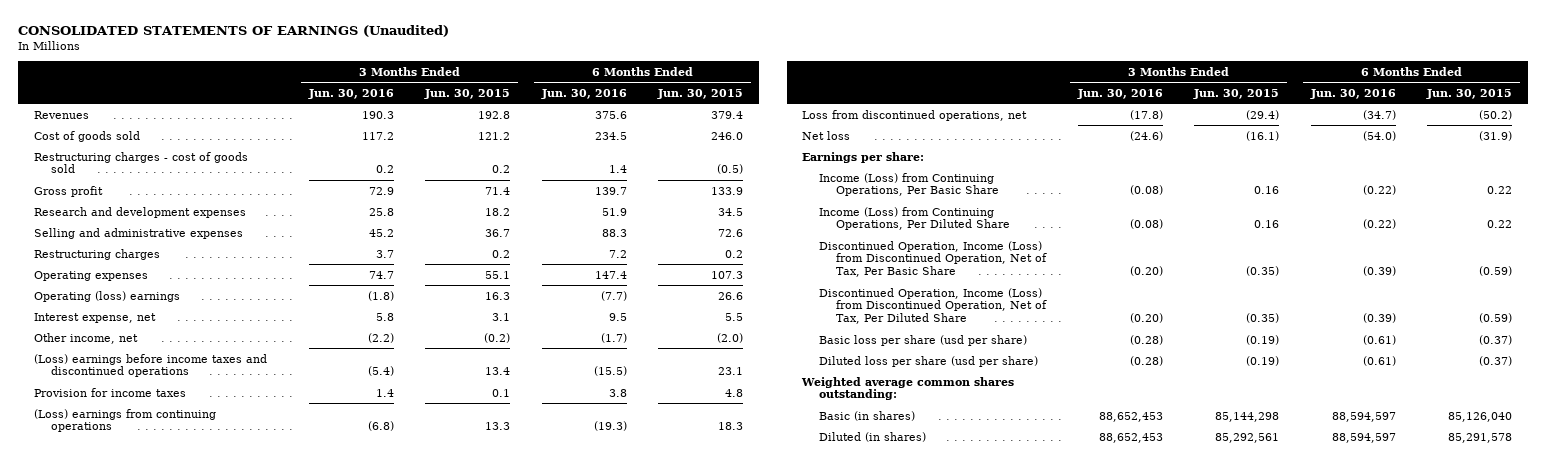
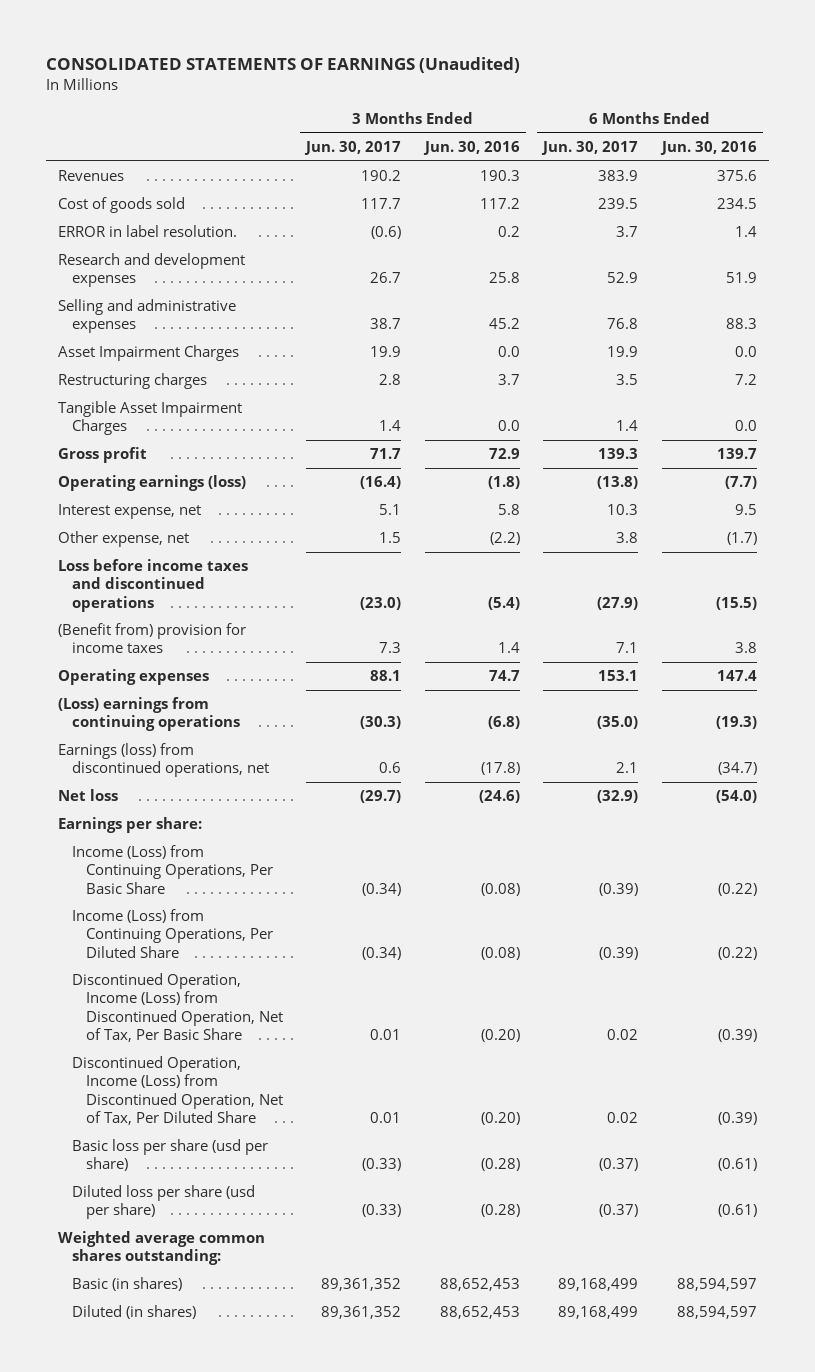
- | 3 Months Ended Jun. 30, 2016 | 3 Months Ended Jun. 30, 2015 | 6 Months Ended Jun. 30, 2016 | 6 Months Ended Jun. 30, 2015
+ | 3 Months Ended Jun. 30, 2017 | 3 Months Ended Jun. 30, 2016 | 6 Months Ended Jun. 30, 2017 | 6 Months Ended Jun. 30, 2016
- Restructuring charges - cost of goods sold | 0.2 | 0.2 | 1.4 | (0.5)
+ ERROR in label resolution. | (0.6) | 0.2 | 3.7 | 1.4
+ Asset Impairment Charges | 19.9 | 0.0 | 19.9 | 0.0
- Operating (loss) earnings | (1.8) | 16.3 | (7.7) | 26.6
+ Tangible Asset Impairment Charges | 1.4 | 0.0 | 1.4 | 0.0
moved down: Gross profit | 71.7 | 72.9 | 139.3 | 139.7
+ Operating earnings (loss) | (16.4) | (1.8) | (13.8) | (7.7)
- Other income, net | (2.2) | (0.2) | (1.7) | (2.0)
- (Loss) earnings before income taxes and discontinued operations | (5.4) | 13.4 | (15.5) | 23.1
- Provision for income taxes | 1.4 | 0.1 | 3.8 | 4.8
+ Other expense, net | 1.5 | (2.2) | 3.8 | (1.7)
+ Loss before income taxes and discontinued operations | (23.0) | (5.4) | (27.9) | (15.5)
+ (Benefit from) provision for income taxes | 7.3 | 1.4 | 7.1 | 3.8
moved down: Operating expenses | 88.1 | 74.7 | 153.1 | 147.4
- Loss from discontinued operations, net | (17.8) | (29.4) | (34.7) | (50.2)
+ Earnings (loss) from discontinued operations, net | 0.6 | (17.8) | 2.1 | (34.7)

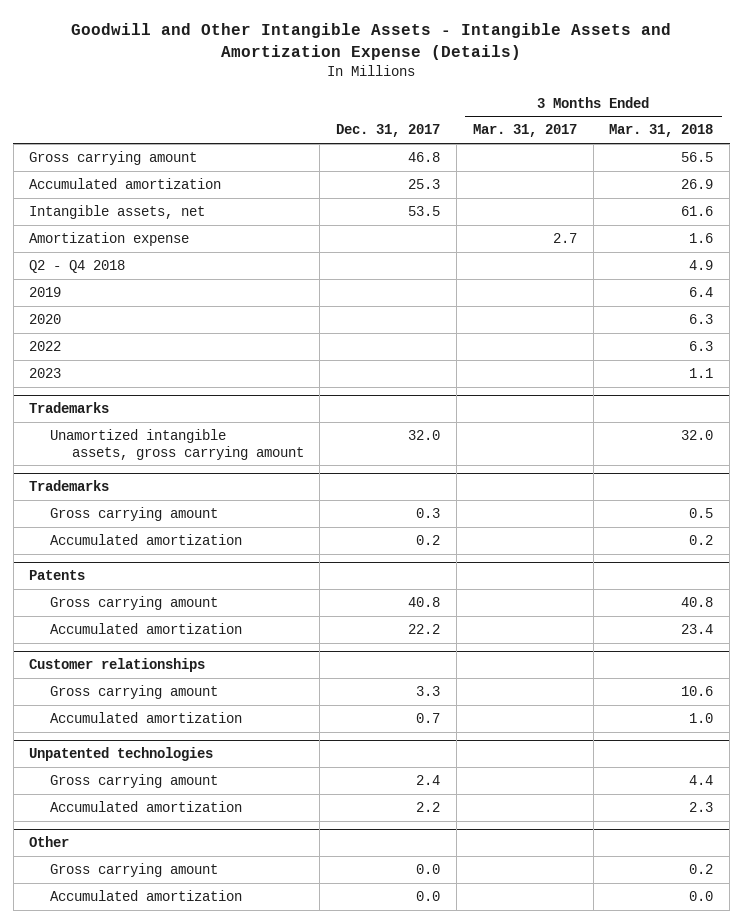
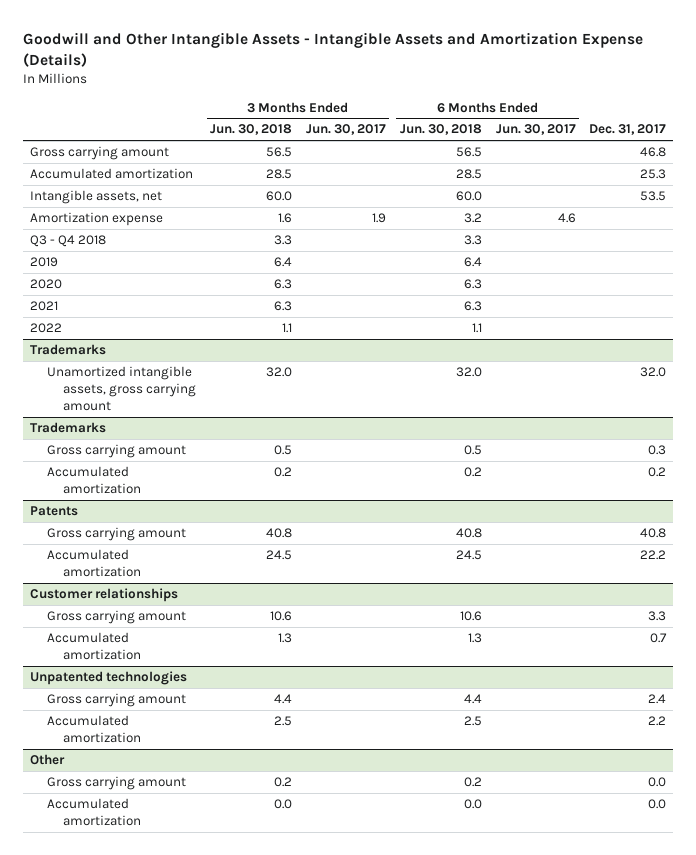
- | Dec. 31, 2017 | 3 Months Ended Mar. 31, 2017 | 3 Months Ended Mar. 31, 2018
+ | 3 Months Ended Jun. 30, 2018 | 3 Months Ended Jun. 30, 2017 | 6 Months Ended Jun. 30, 2018 | 6 Months Ended Jun. 30, 2017 | Dec. 31, 2017
- Q2 - Q4 2018 | | | 4.9
+ Q3 - Q4 2018 | 3.3 | | 3.3 | |
+ 2021 | 6.3 | | 6.3 | |
- 2023 | | | 1.1

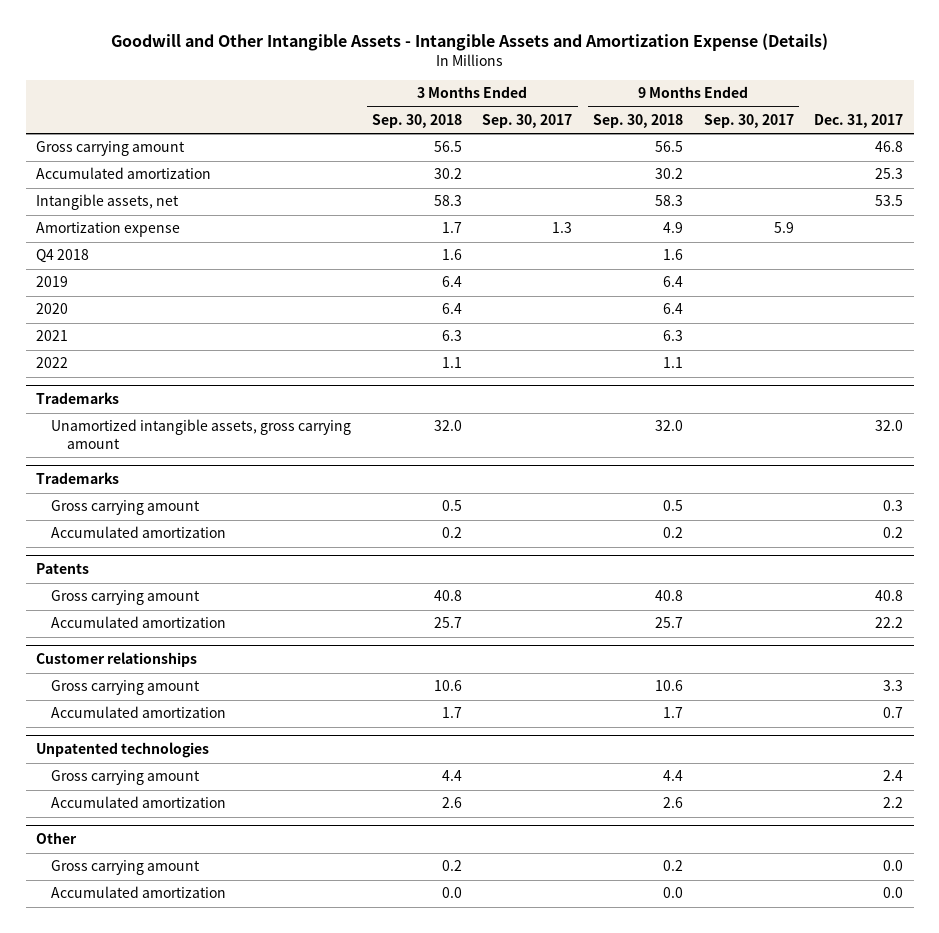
- | 3 Months Ended Jun. 30, 2018 | 3 Months Ended Jun. 30, 2017 | 6 Months Ended Jun. 30, 2018 | 6 Months Ended Jun. 30, 2017 | Dec. 31, 2017
+ | 3 Months Ended Sep. 30, 2018 | 3 Months Ended Sep. 30, 2017 | 9 Months Ended Sep. 30, 2018 | 9 Months Ended Sep. 30, 2017 | Dec. 31, 2017
- Q3 - Q4 2018 | 3.3 | | 3.3 | |
+ Q4 2018 | 1.6 | | 1.6 | |

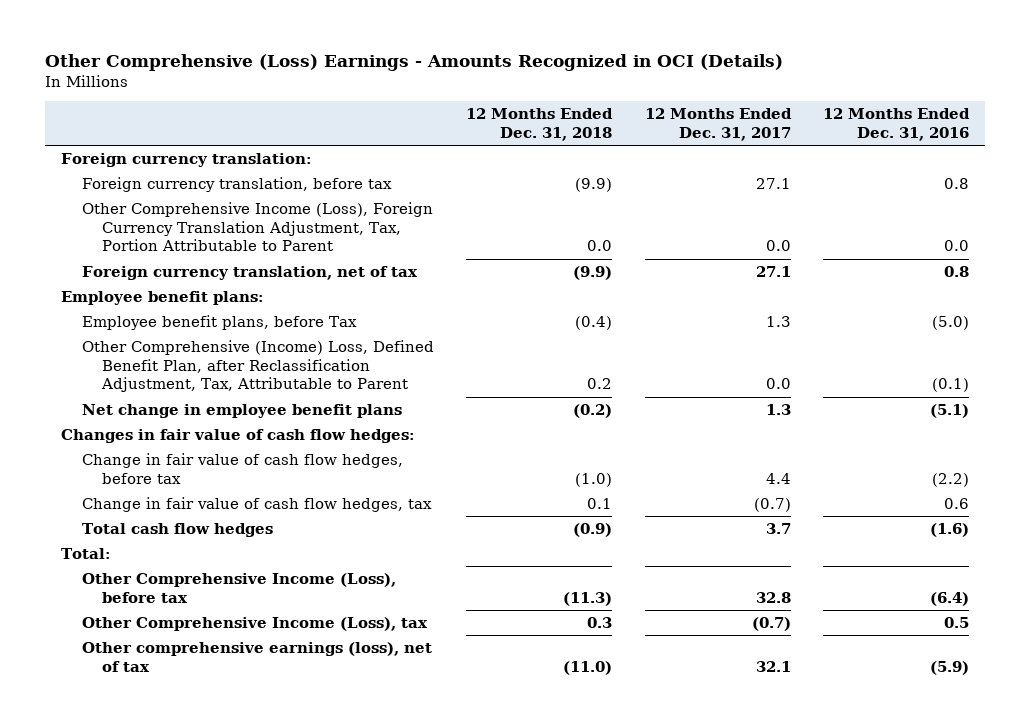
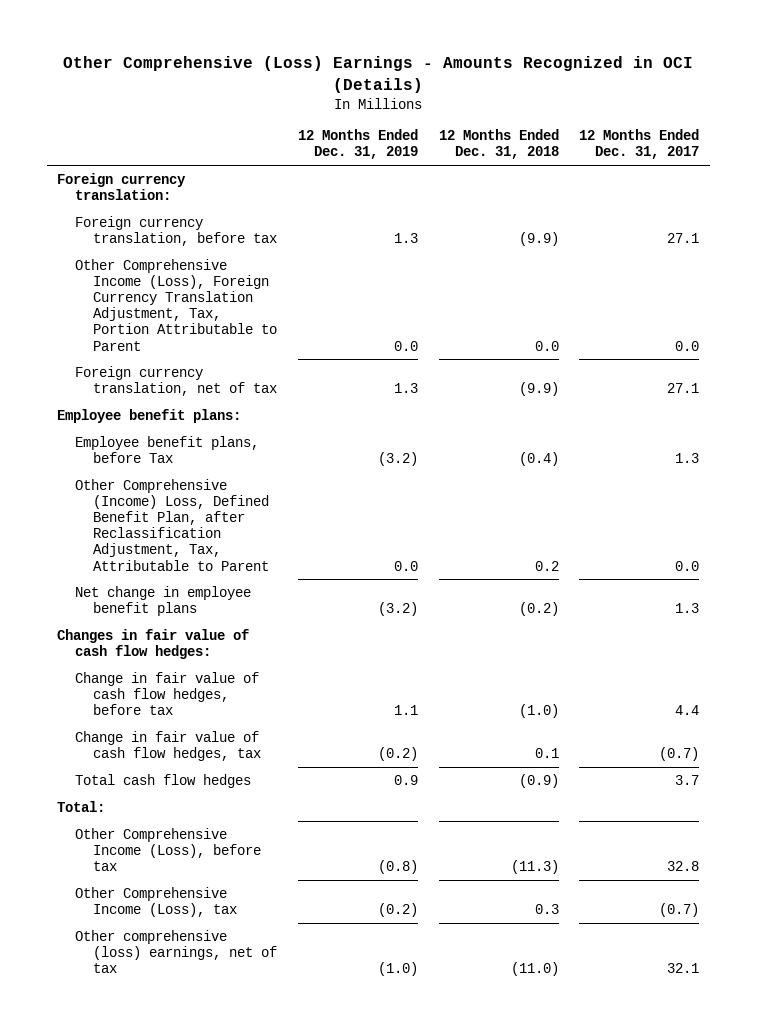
- | 12 Months Ended Dec. 31, 2018 | 12 Months Ended Dec. 31, 2017 | 12 Months Ended Dec. 31, 2016
+ | 12 Months Ended Dec. 31, 2019 | 12 Months Ended Dec. 31, 2018 | 12 Months Ended Dec. 31, 2017
- Other comprehensive earnings (loss), net of tax | (11.0) | 32.1 | (5.9)
+ Other comprehensive (loss) earnings, net of tax | (1.0) | (11.0) | 32.1

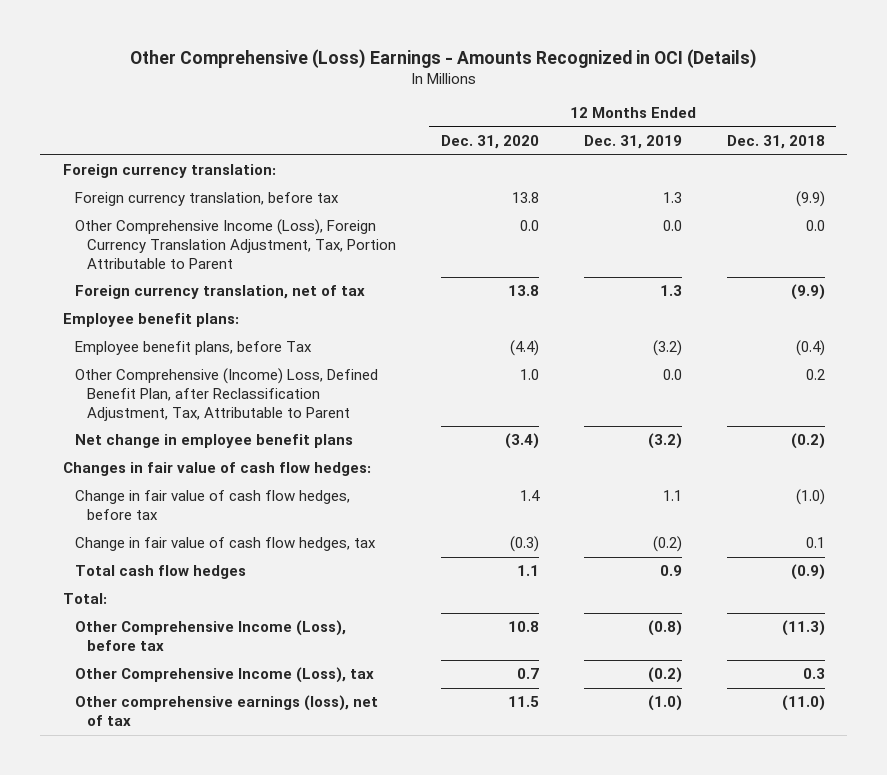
- | 12 Months Ended Dec. 31, 2019 | 12 Months Ended Dec. 31, 2018 | 12 Months Ended Dec. 31, 2017
+ | 12 Months Ended Dec. 31, 2020 | 12 Months Ended Dec. 31, 2019 | 12 Months Ended Dec. 31, 2018
- Other comprehensive (loss) earnings, net of tax | (1.0) | (11.0) | 32.1
+ Other comprehensive earnings (loss), net of tax | 11.5 | (1.0) | (11.0)

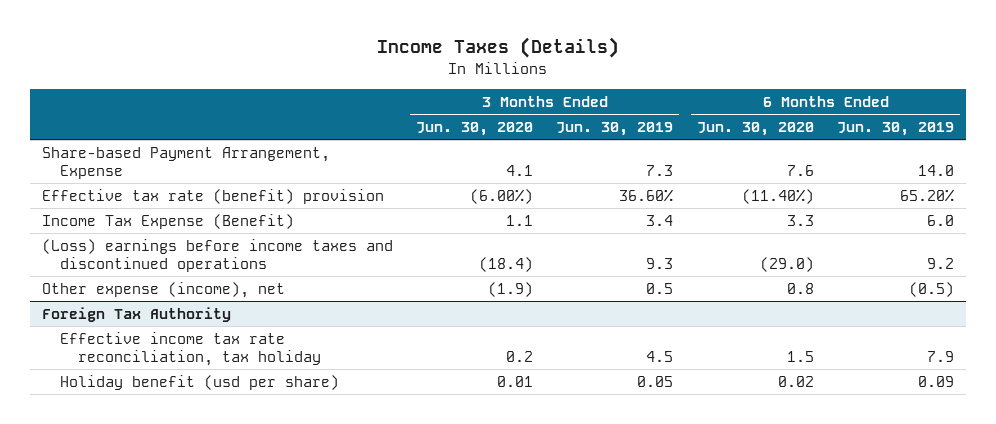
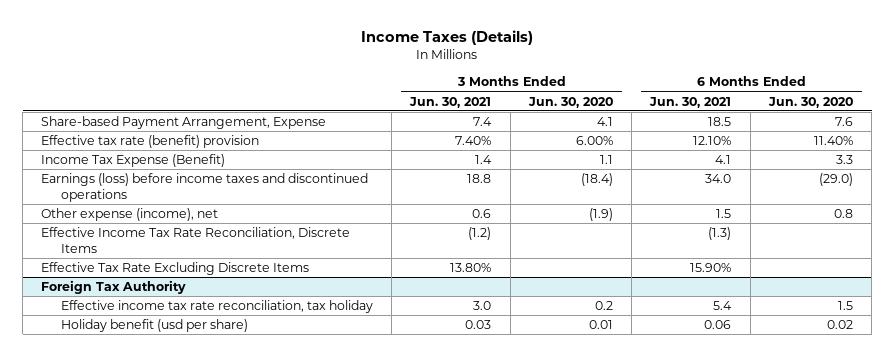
- | 3 Months Ended Jun. 30, 2020 | 3 Months Ended Jun. 30, 2019 | 6 Months Ended Jun. 30, 2020 | 6 Months Ended Jun. 30, 2019
+ | 3 Months Ended Jun. 30, 2021 | 3 Months Ended Jun. 30, 2020 | 6 Months Ended Jun. 30, 2021 | 6 Months Ended Jun. 30, 2020
- Effective tax rate (benefit) provision | (6.00%) | 36.60% | (11.40%) | 65.20%
+ Effective tax rate (benefit) provision | 7.40% | 6.00% | 12.10% | 11.40%
- (Loss) earnings before income taxes and discontinued operations | (18.4) | 9.3 | (29.0) | 9.2
+ Earnings (loss) before income taxes and discontinued operations | 18.8 | (18.4) | 34.0 | (29.0)
+ Effective Income Tax Rate Reconciliation, Discrete Items | (1.2) | | (1.3) |
+ Effective Tax Rate Excluding Discrete Items | 13.80% | | 15.90% |

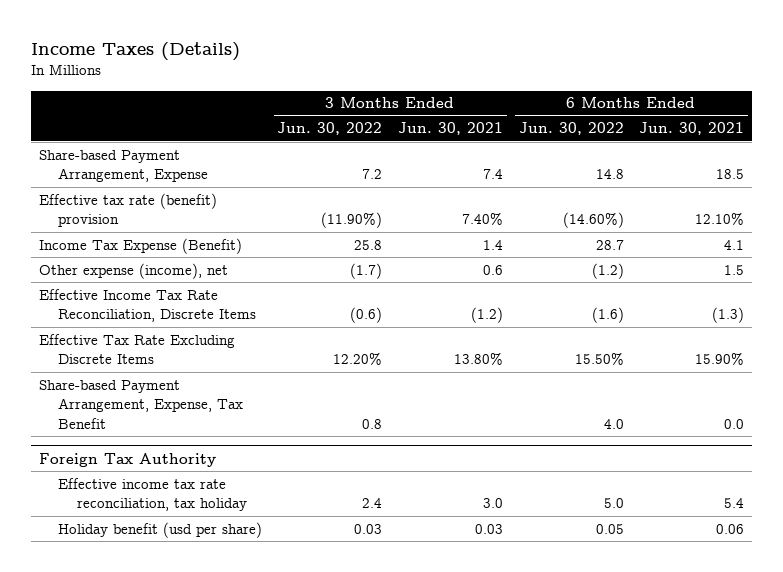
- | 3 Months Ended Jun. 30, 2021 | 3 Months Ended Jun. 30, 2020 | 6 Months Ended Jun. 30, 2021 | 6 Months Ended Jun. 30, 2020
+ | 3 Months Ended Jun. 30, 2022 | 3 Months Ended Jun. 30, 2021 | 6 Months Ended Jun. 30, 2022 | 6 Months Ended Jun. 30, 2021
- Earnings (loss) before income taxes and discontinued operations | 18.8 | (18.4) | 34.0 | (29.0)
+ Share-based Payment Arrangement, Expense, Tax Benefit | 0.8 | | 4.0 | 0.0

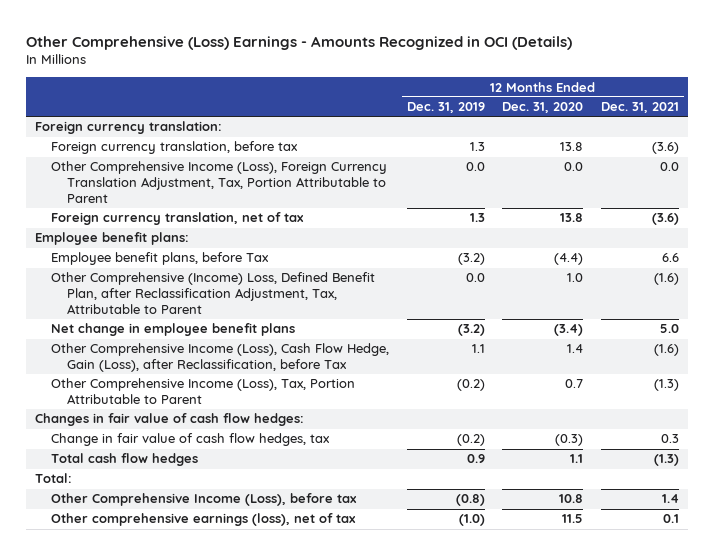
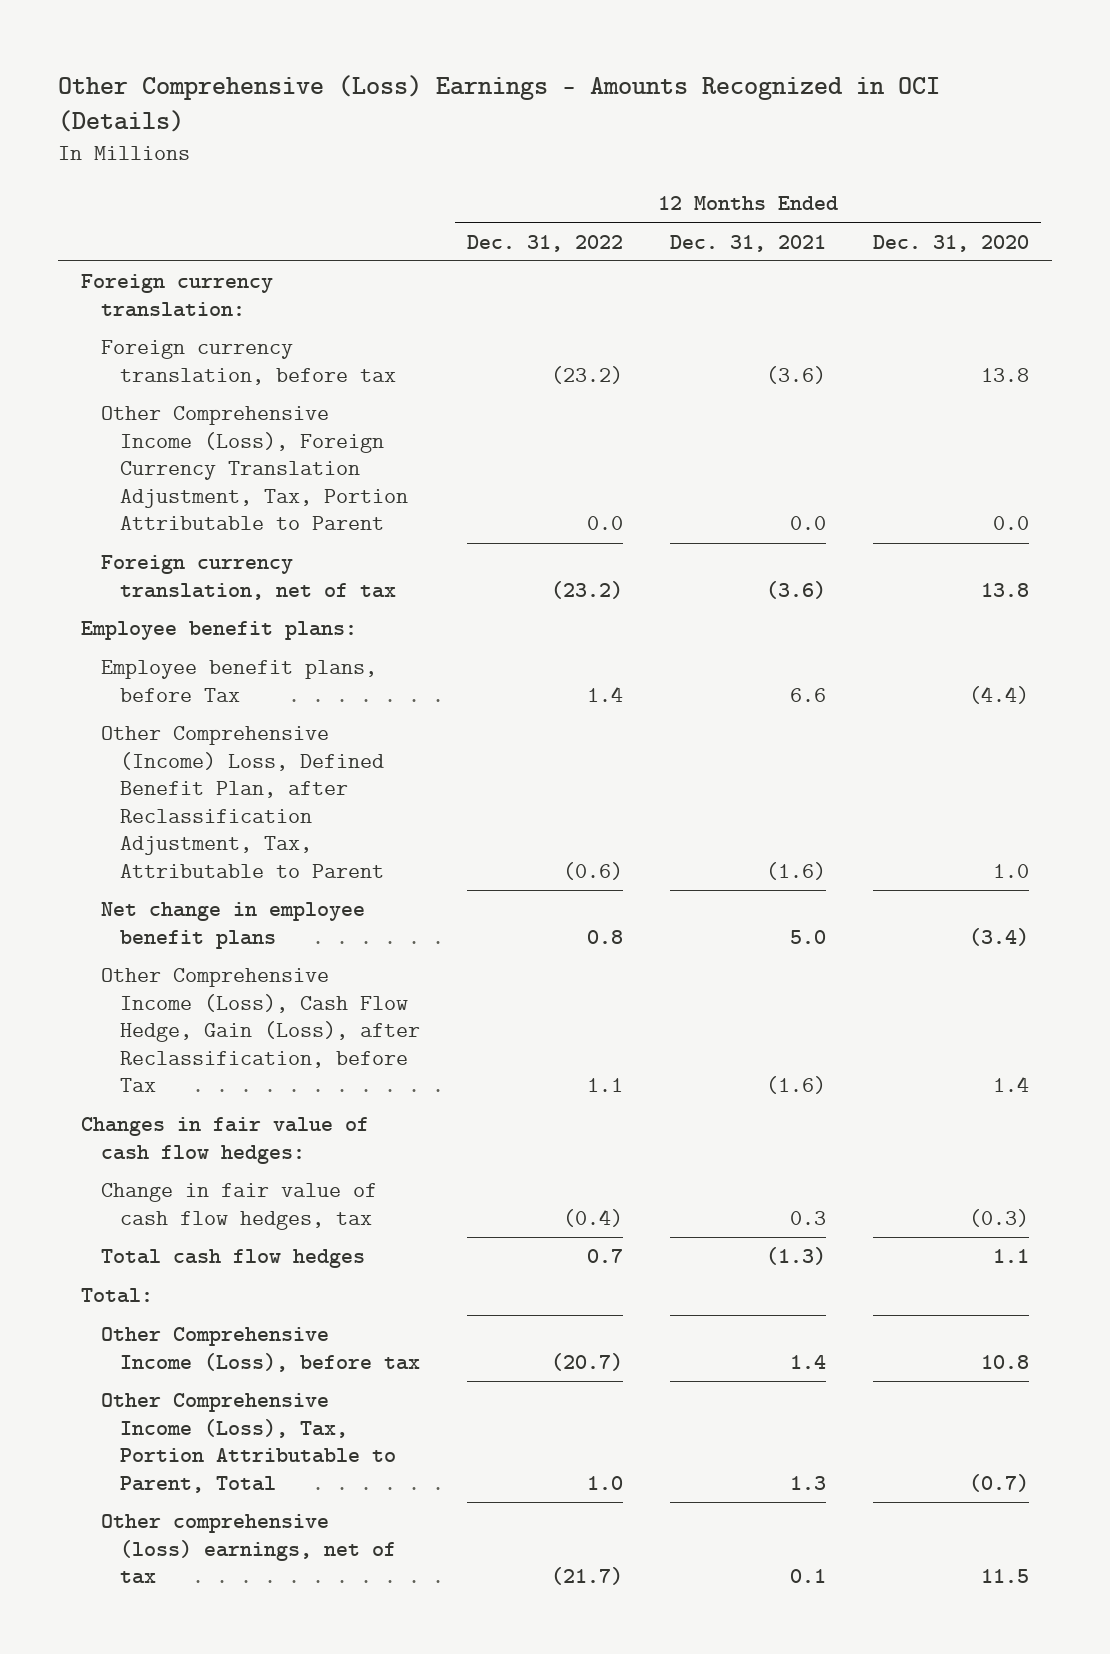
- | 12 Months Ended Dec. 31, 2019 | 12 Months Ended Dec. 31, 2020 | 12 Months Ended Dec. 31, 2021
+ | 12 Months Ended Dec. 31, 2022 | 12 Months Ended Dec. 31, 2021 | 12 Months Ended Dec. 31, 2020
- Other Comprehensive Income (Loss), Tax, Portion Attributable to Parent | (0.2) | 0.7 | (1.3)
- Other comprehensive earnings (loss), net of tax | (1.0) | 11.5 | 0.1
+ Other Comprehensive Income (Loss), Tax, Portion Attributable to Parent, Total | 1.0 | 1.3 | (0.7)
+ Other comprehensive (loss) earnings, net of tax | (21.7) | 0.1 | 11.5

